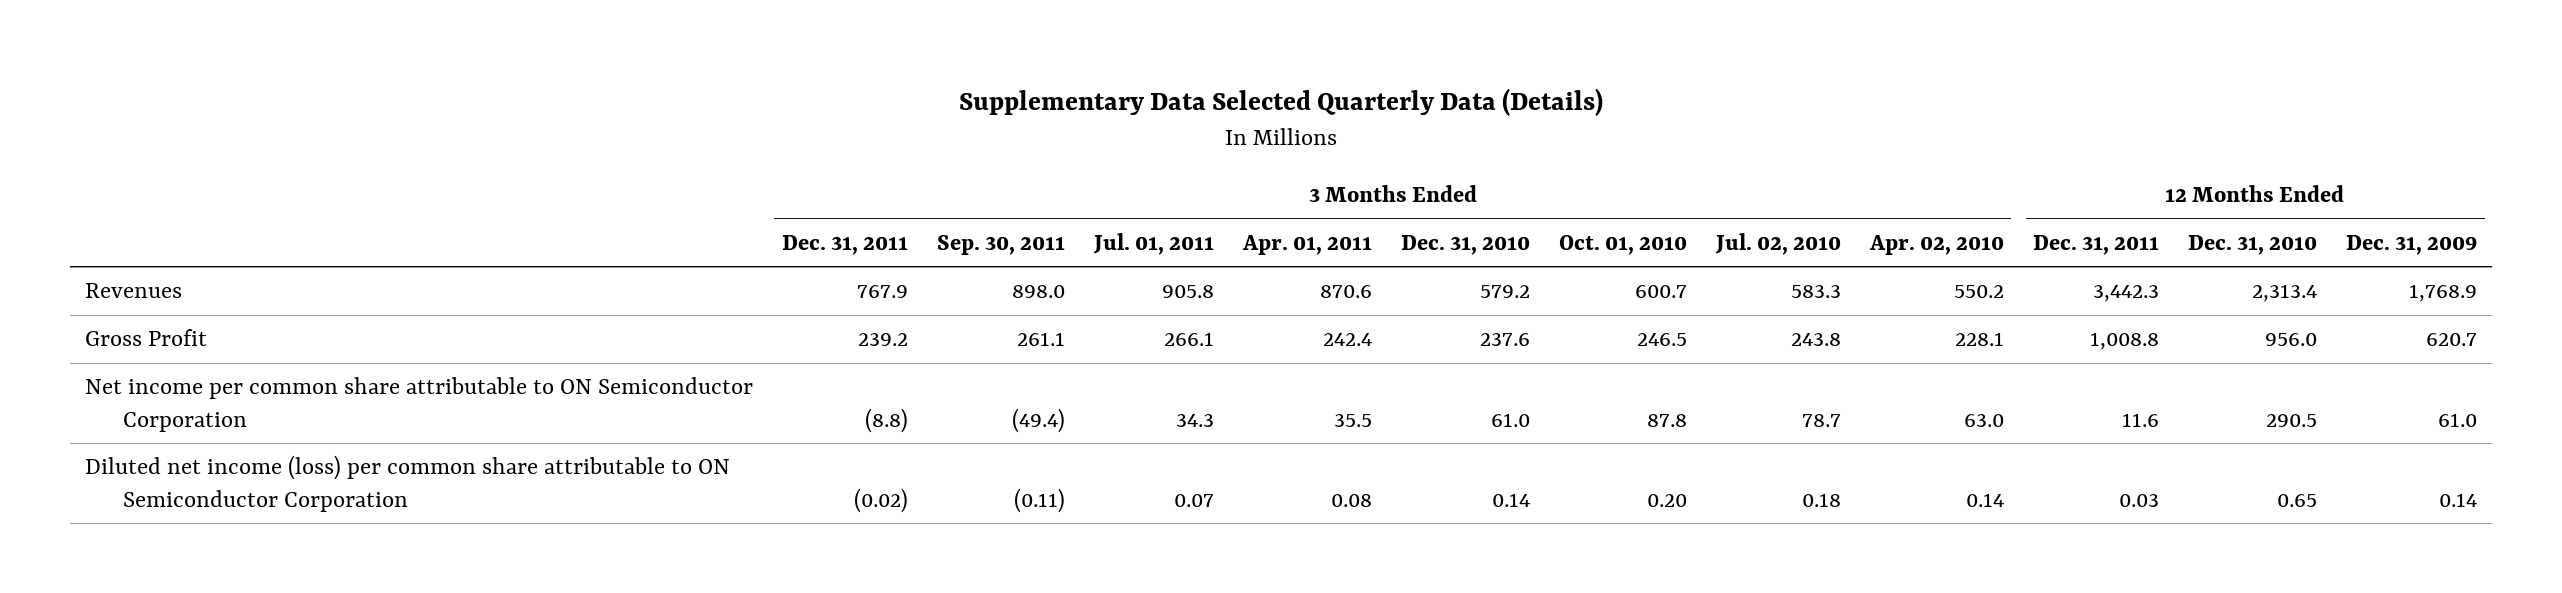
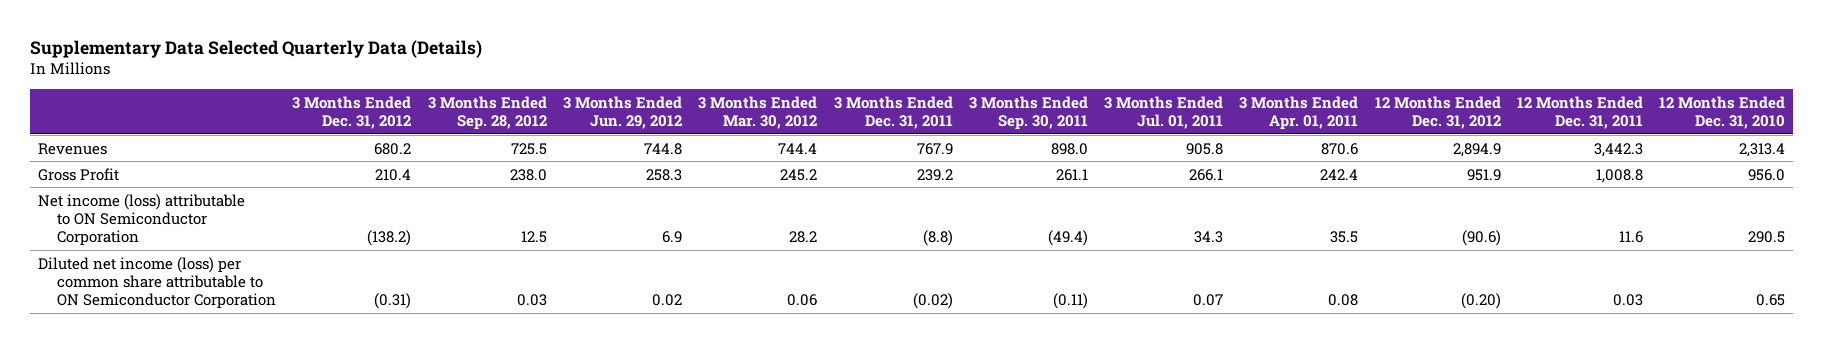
- | 3 Months Ended Dec. 31, 2011 | 3 Months Ended Sep. 30, 2011 | 3 Months Ended Jul. 01, 2011 | 3 Months Ended Apr. 01, 2011 | 3 Months Ended Dec. 31, 2010 | 3 Months Ended Oct. 01, 2010 | 3 Months Ended Jul. 02, 2010 | 3 Months Ended Apr. 02, 2010 | 12 Months Ended Dec. 31, 2011 | 12 Months Ended Dec. 31, 2010 | 12 Months Ended Dec. 31, 2009
+ | 3 Months Ended Dec. 31, 2012 | 3 Months Ended Sep. 28, 2012 | 3 Months Ended Jun. 29, 2012 | 3 Months Ended Mar. 30, 2012 | 3 Months Ended Dec. 31, 2011 | 3 Months Ended Sep. 30, 2011 | 3 Months Ended Jul. 01, 2011 | 3 Months Ended Apr. 01, 2011 | 12 Months Ended Dec. 31, 2012 | 12 Months Ended Dec. 31, 2011 | 12 Months Ended Dec. 31, 2010
- Net income per common share attributable to ON Semiconductor Corporation | (8.8) | (49.4) | 34.3 | 35.5 | 61.0 | 87.8 | 78.7 | 63.0 | 11.6 | 290.5 | 61.0
+ Net income (loss) attributable to ON Semiconductor Corporation | (138.2) | 12.5 | 6.9 | 28.2 | (8.8) | (49.4) | 34.3 | 35.5 | (90.6) | 11.6 | 290.5

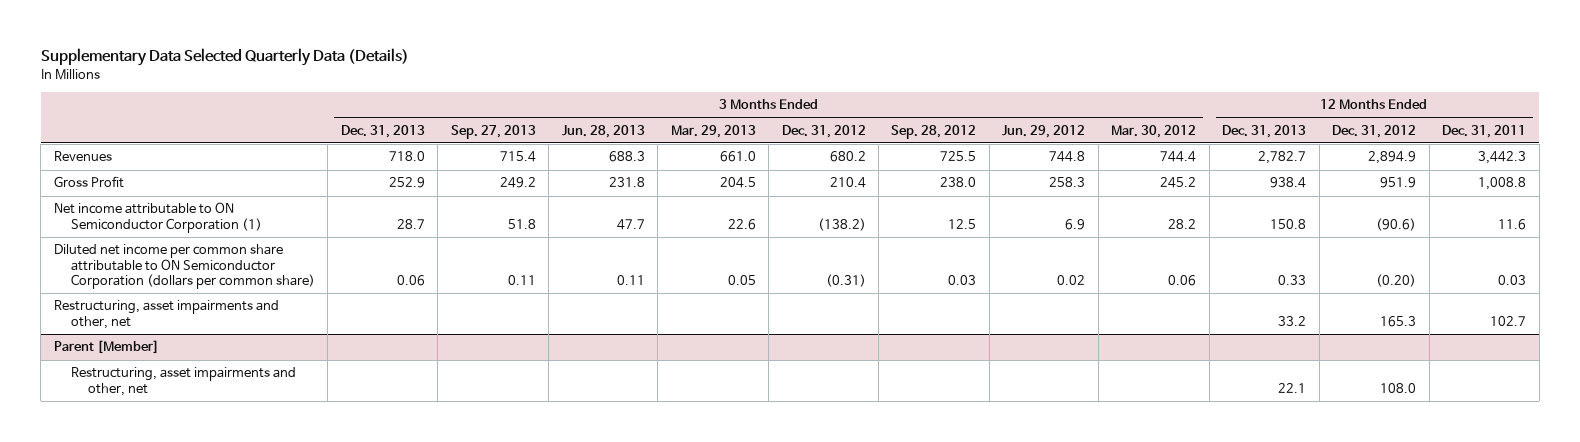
- | 3 Months Ended Dec. 31, 2012 | 3 Months Ended Sep. 28, 2012 | 3 Months Ended Jun. 29, 2012 | 3 Months Ended Mar. 30, 2012 | 3 Months Ended Dec. 31, 2011 | 3 Months Ended Sep. 30, 2011 | 3 Months Ended Jul. 01, 2011 | 3 Months Ended Apr. 01, 2011 | 12 Months Ended Dec. 31, 2012 | 12 Months Ended Dec. 31, 2011 | 12 Months Ended Dec. 31, 2010
+ | 3 Months Ended Dec. 31, 2013 | 3 Months Ended Sep. 27, 2013 | 3 Months Ended Jun. 28, 2013 | 3 Months Ended Mar. 29, 2013 | 3 Months Ended Dec. 31, 2012 | 3 Months Ended Sep. 28, 2012 | 3 Months Ended Jun. 29, 2012 | 3 Months Ended Mar. 30, 2012 | 12 Months Ended Dec. 31, 2013 | 12 Months Ended Dec. 31, 2012 | 12 Months Ended Dec. 31, 2011
- Net income (loss) attributable to ON Semiconductor Corporation | (138.2) | 12.5 | 6.9 | 28.2 | (8.8) | (49.4) | 34.3 | 35.5 | (90.6) | 11.6 | 290.5
- Diluted net income (loss) per common share attributable to ON Semiconductor Corporation | (0.31) | 0.03 | 0.02 | 0.06 | (0.02) | (0.11) | 0.07 | 0.08 | (0.20) | 0.03 | 0.65
+ Net income attributable to ON Semiconductor Corporation (1) | 28.7 | 51.8 | 47.7 | 22.6 | (138.2) | 12.5 | 6.9 | 28.2 | 150.8 | (90.6) | 11.6
+ Diluted net income per common share attributable to ON Semiconductor Corporation (dollars per common share) | 0.06 | 0.11 | 0.11 | 0.05 | (0.31) | 0.03 | 0.02 | 0.06 | 0.33 | (0.20) | 0.03
+ Restructuring, asset impairments and other, net | | | | | | | | | 33.2 | 165.3 | 102.7
+ Parent [Member]
+ Restructuring, asset impairments and other, net | | | | | | | | | 22.1 | 108.0 |

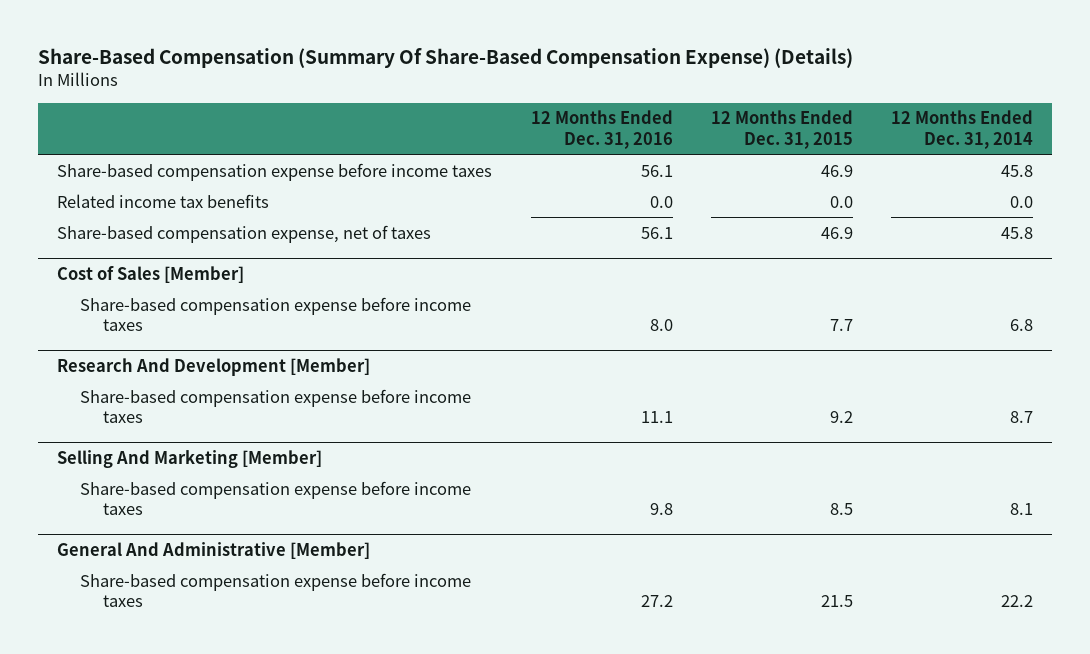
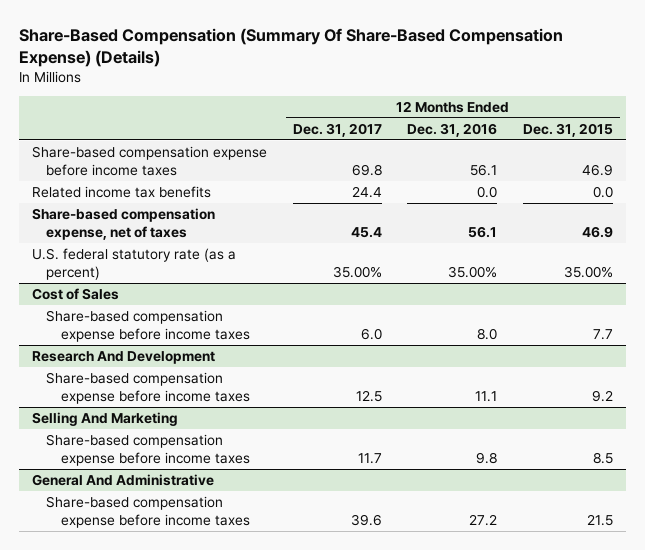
- | 12 Months Ended Dec. 31, 2016 | 12 Months Ended Dec. 31, 2015 | 12 Months Ended Dec. 31, 2014
+ | 12 Months Ended Dec. 31, 2017 | 12 Months Ended Dec. 31, 2016 | 12 Months Ended Dec. 31, 2015
- Cost of Sales [Member]
+ U.S. federal statutory rate (as a percent) | 35.00% | 35.00% | 35.00%
+ Cost of Sales
- Research And Development [Member]
+ Research And Development
- Selling And Marketing [Member]
+ Selling And Marketing
- General And Administrative [Member]
+ General And Administrative

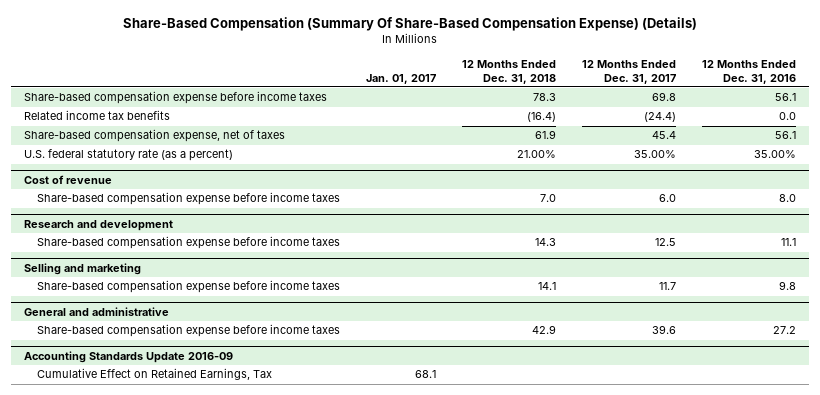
- | 12 Months Ended Dec. 31, 2017 | 12 Months Ended Dec. 31, 2016 | 12 Months Ended Dec. 31, 2015
+ | Jan. 01, 2017 | 12 Months Ended Dec. 31, 2018 | 12 Months Ended Dec. 31, 2017 | 12 Months Ended Dec. 31, 2016
- Related income tax benefits | 24.4 | 0.0 | 0.0
+ Related income tax benefits | | (16.4) | (24.4) | 0.0
- Cost of Sales
+ Cost of revenue
- Research And Development
+ Research and development
- Selling And Marketing
+ Selling and marketing
- General And Administrative
+ General and administrative
+ Accounting Standards Update 2016-09
+ Cumulative Effect on Retained Earnings, Tax | 68.1 | | |

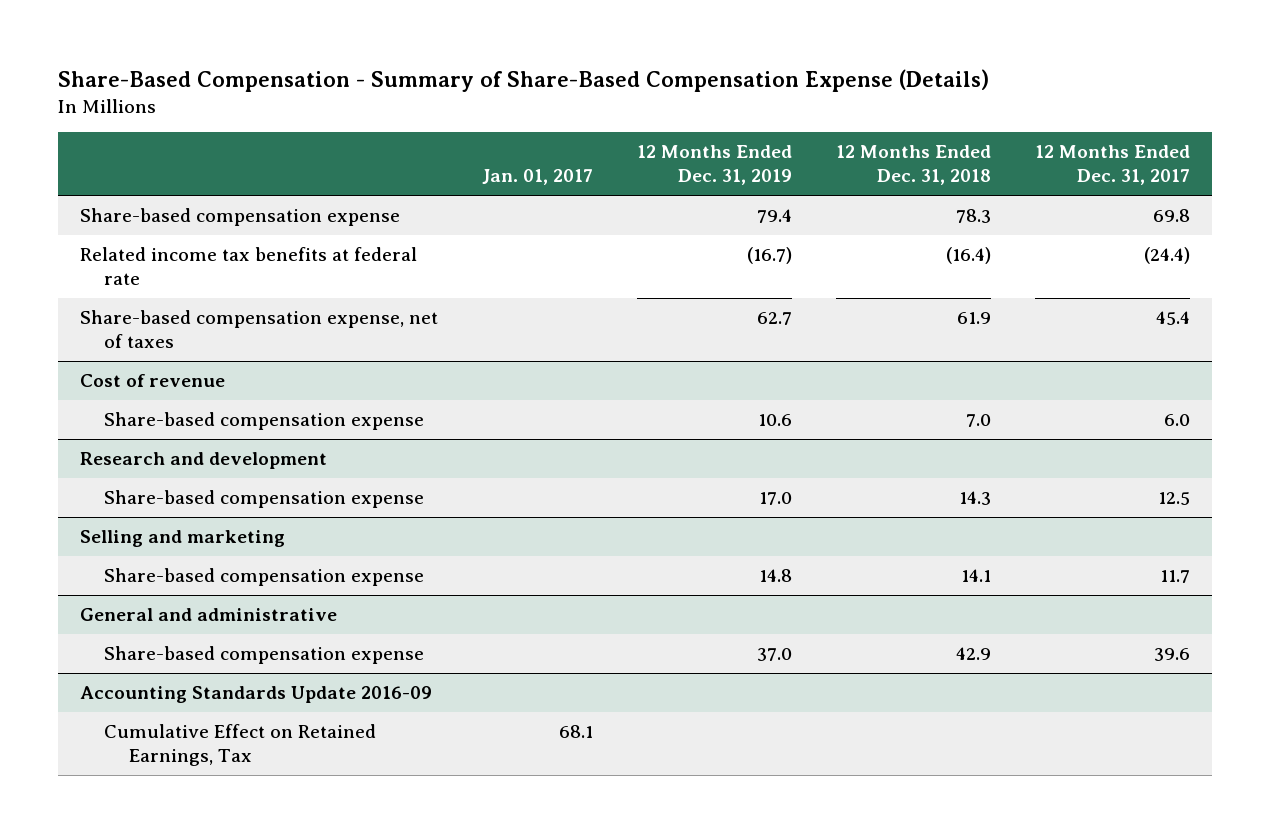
- Share-Based Compensation (Summary Of Share-Based Compensation Expense) (Details)
+ Share-Based Compensation - Summary of Share-Based Compensation Expense (Details)
- | Jan. 01, 2017 | 12 Months Ended Dec. 31, 2018 | 12 Months Ended Dec. 31, 2017 | 12 Months Ended Dec. 31, 2016
+ | Jan. 01, 2017 | 12 Months Ended Dec. 31, 2019 | 12 Months Ended Dec. 31, 2018 | 12 Months Ended Dec. 31, 2017
- Share-based compensation expense before income taxes | | 78.3 | 69.8 | 56.1
- Related income tax benefits | | (16.4) | (24.4) | 0.0
+ Share-based compensation expense | | 79.4 | 78.3 | 69.8
+ Related income tax benefits at federal rate | | (16.7) | (16.4) | (24.4)
- U.S. federal statutory rate (as a percent) | | 21.00% | 35.00% | 35.00%
@ Cost of revenue
- Share-based compensation expense before income taxes | | 7.0 | 6.0 | 8.0
+ Share-based compensation expense | | 10.6 | 7.0 | 6.0
@ Research and development
- Share-based compensation expense before income taxes | | 14.3 | 12.5 | 11.1
+ Share-based compensation expense | | 17.0 | 14.3 | 12.5
@ Selling and marketing
- Share-based compensation expense before income taxes | | 14.1 | 11.7 | 9.8
+ Share-based compensation expense | | 14.8 | 14.1 | 11.7
@ General and administrative
- Share-based compensation expense before income taxes | | 42.9 | 39.6 | 27.2
+ Share-based compensation expense | | 37.0 | 42.9 | 39.6

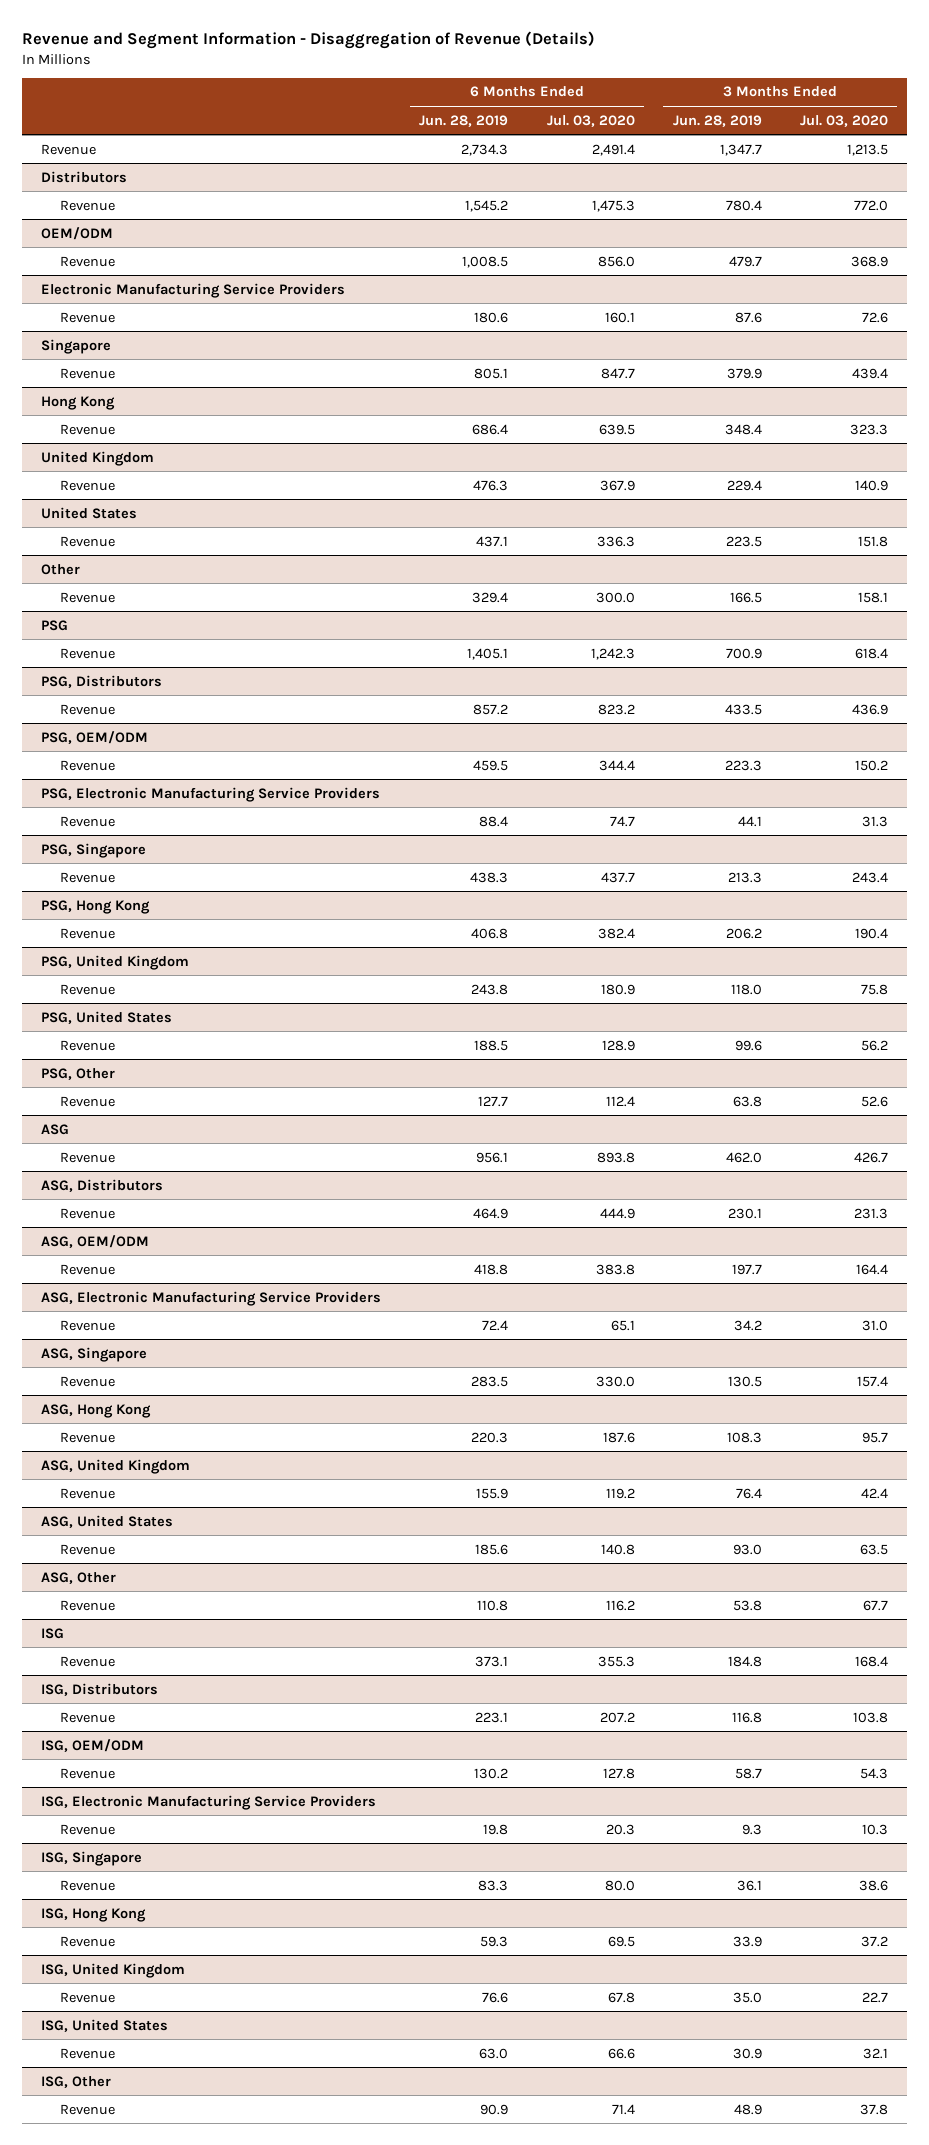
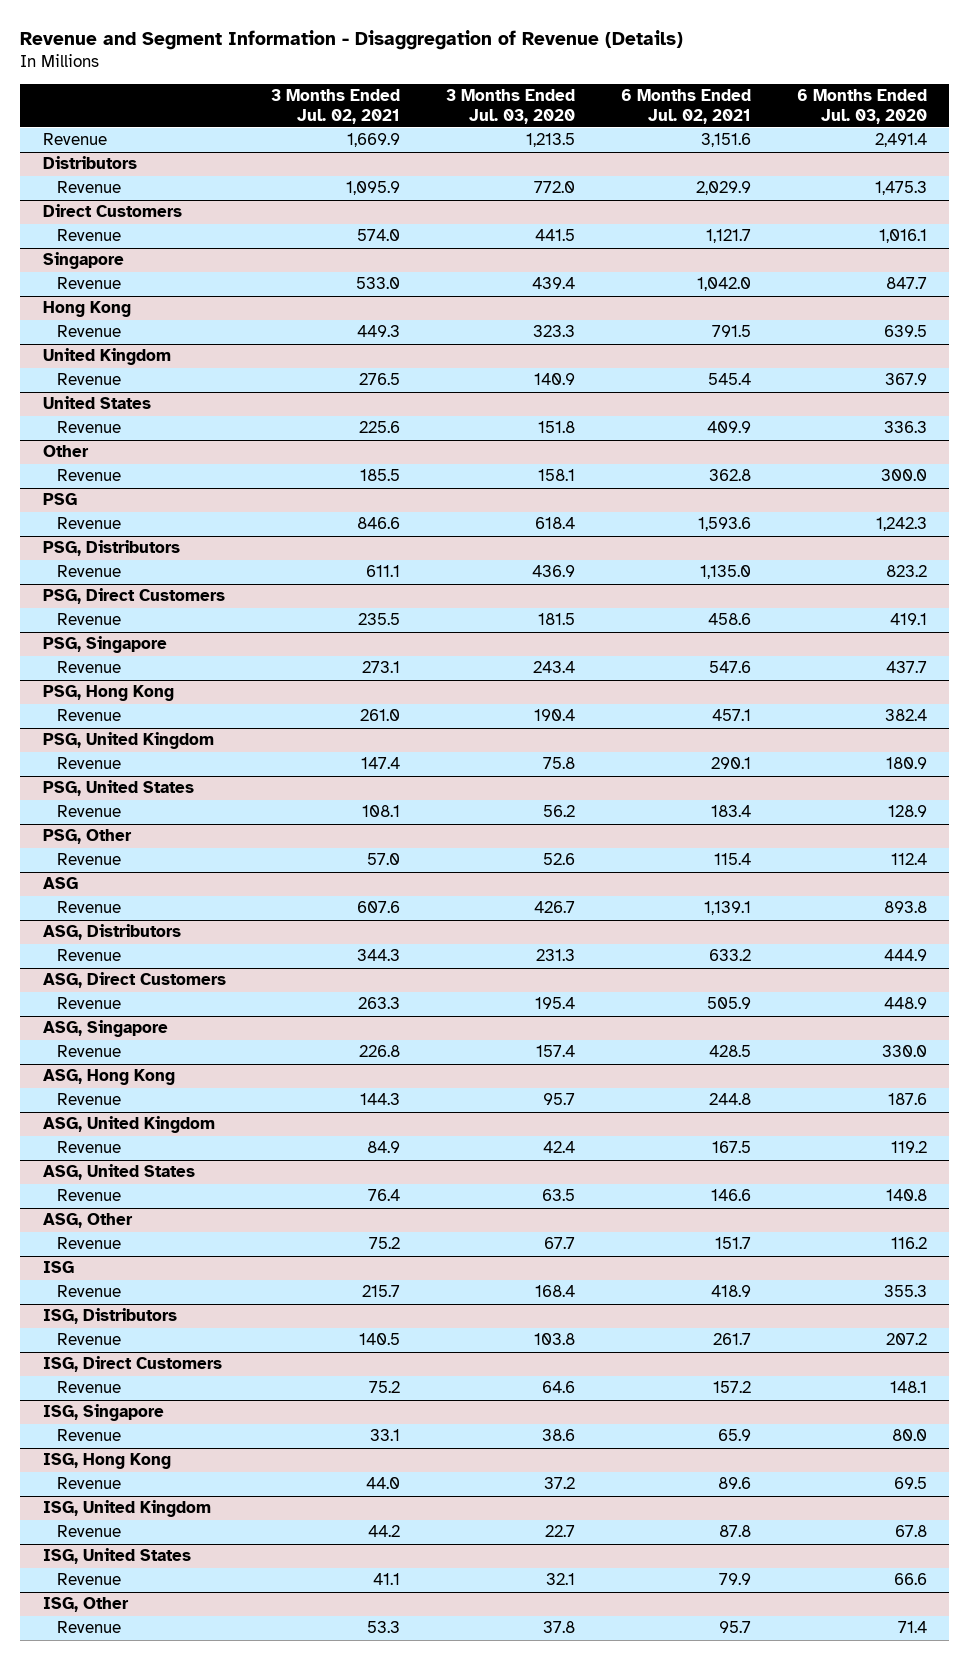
- | 6 Months Ended Jun. 28, 2019 | 6 Months Ended Jul. 03, 2020 | 3 Months Ended Jun. 28, 2019 | 3 Months Ended Jul. 03, 2020
+ | 3 Months Ended Jul. 02, 2021 | 3 Months Ended Jul. 03, 2020 | 6 Months Ended Jul. 02, 2021 | 6 Months Ended Jul. 03, 2020
- OEM/ODM
- Revenue | 1,008.5 | 856.0 | 479.7 | 368.9
- Electronic Manufacturing Service Providers
- Revenue | 180.6 | 160.1 | 87.6 | 72.6
+ Direct Customers
+ Revenue | 574.0 | 441.5 | 1,121.7 | 1,016.1
- PSG, OEM/ODM
- Revenue | 459.5 | 344.4 | 223.3 | 150.2
- PSG, Electronic Manufacturing Service Providers
- Revenue | 88.4 | 74.7 | 44.1 | 31.3
+ PSG, Direct Customers
+ Revenue | 235.5 | 181.5 | 458.6 | 419.1
- ASG, OEM/ODM
- Revenue | 418.8 | 383.8 | 197.7 | 164.4
- ASG, Electronic Manufacturing Service Providers
- Revenue | 72.4 | 65.1 | 34.2 | 31.0
+ ASG, Direct Customers
+ Revenue | 263.3 | 195.4 | 505.9 | 448.9
- ISG, OEM/ODM
- Revenue | 130.2 | 127.8 | 58.7 | 54.3
- ISG, Electronic Manufacturing Service Providers
- Revenue | 19.8 | 20.3 | 9.3 | 10.3
+ ISG, Direct Customers
+ Revenue | 75.2 | 64.6 | 157.2 | 148.1

